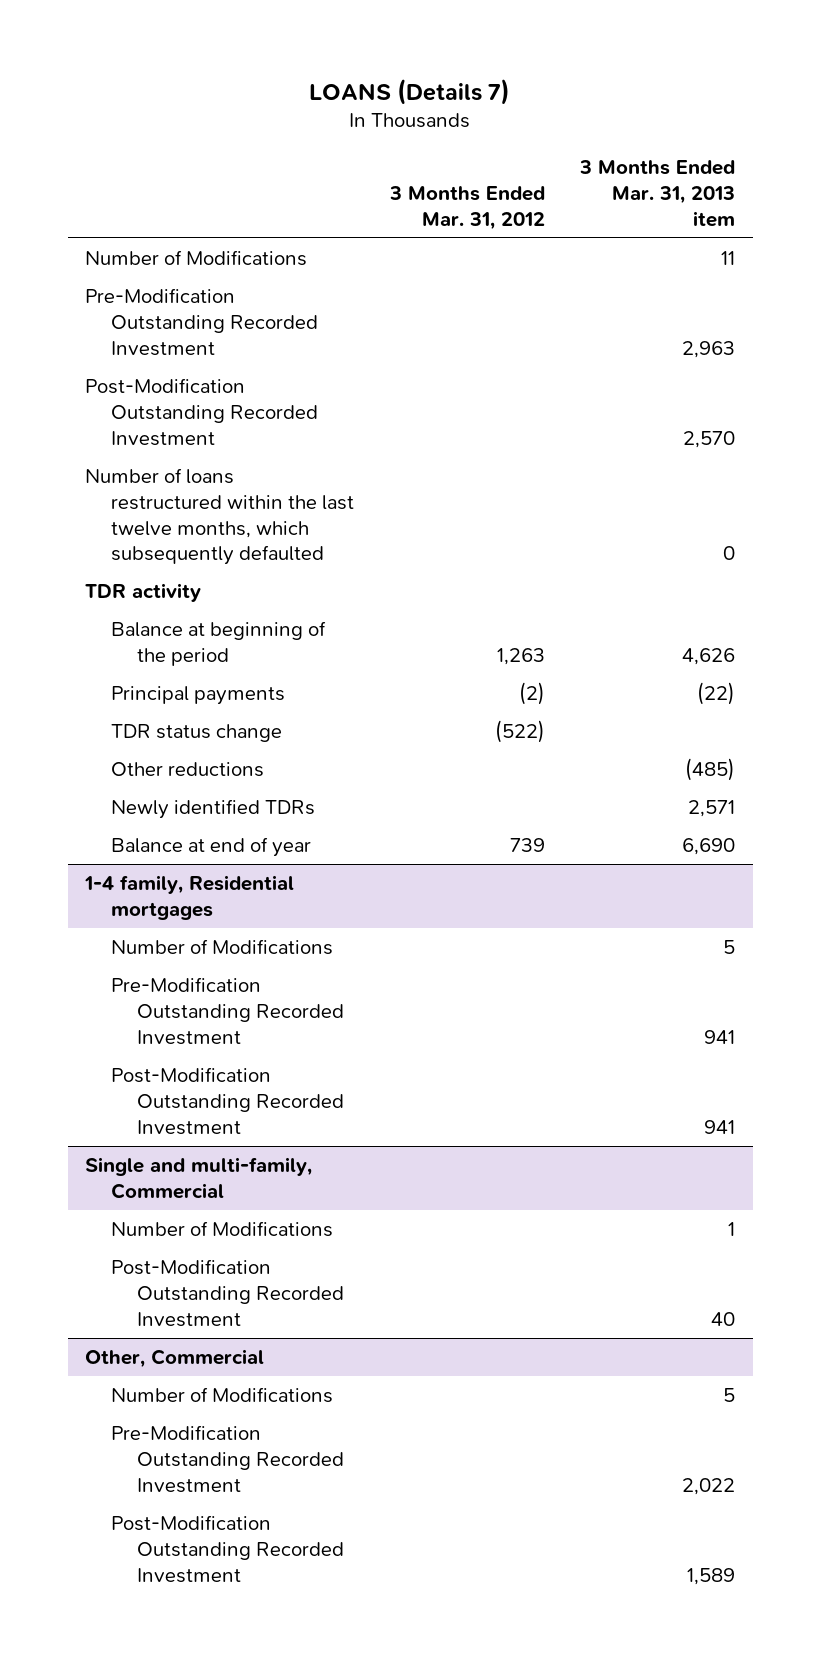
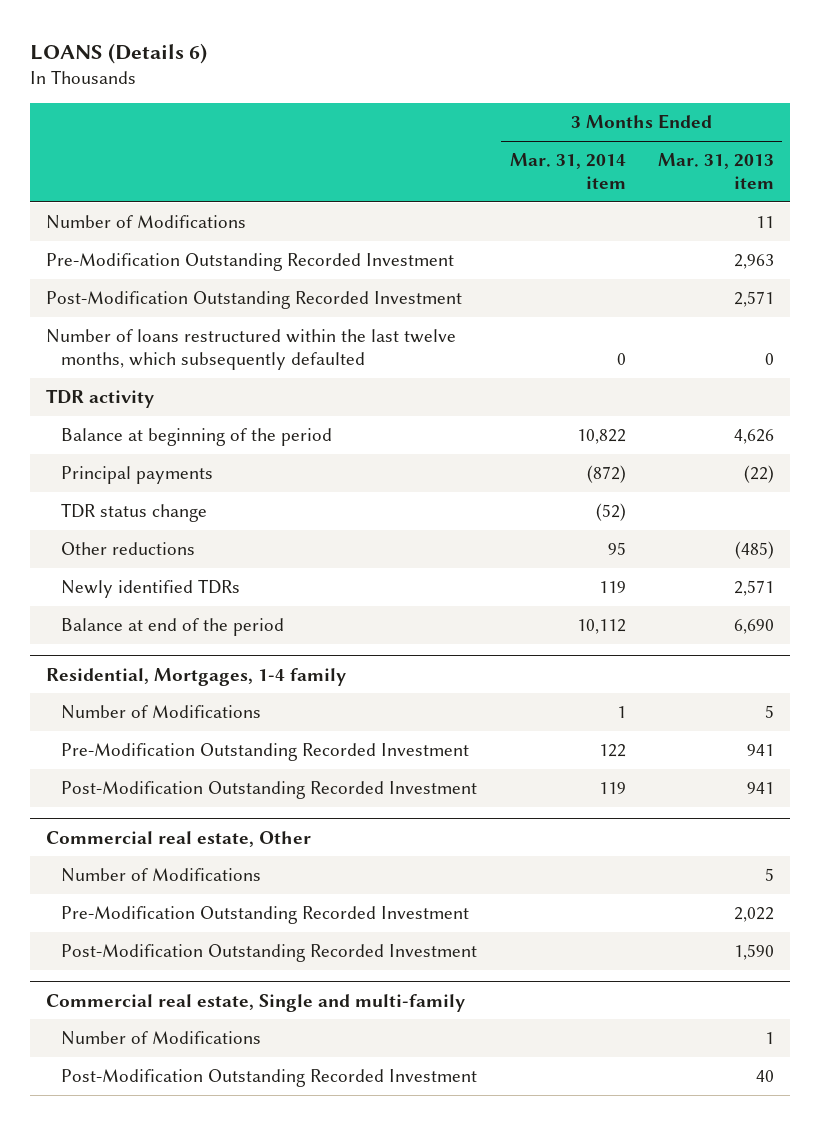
- LOANS (Details 7)
+ LOANS (Details 6)
- | 3 Months Ended Mar. 31, 2012 | 3 Months Ended Mar. 31, 2013 item
+ | 3 Months Ended Mar. 31, 2014 item | 3 Months Ended Mar. 31, 2013 item
- Post-Modification Outstanding Recorded Investment | | 2,570
+ Post-Modification Outstanding Recorded Investment | | 2,571
- Balance at end of year | 739 | 6,690
- 1-4 family, Residential mortgages
+ Balance at end of the period | 10,112 | 6,690
+ Residential, Mortgages, 1-4 family
- Single and multi-family, Commercial
- Number of Modifications | | 1
- Post-Modification Outstanding Recorded Investment | | 40
- Other, Commercial
+ Commercial real estate, Other
- Post-Modification Outstanding Recorded Investment | | 1,589
+ Post-Modification Outstanding Recorded Investment | | 1,590
+ Commercial real estate, Single and multi-family
+ Number of Modifications | | 1
+ Post-Modification Outstanding Recorded Investment | | 40

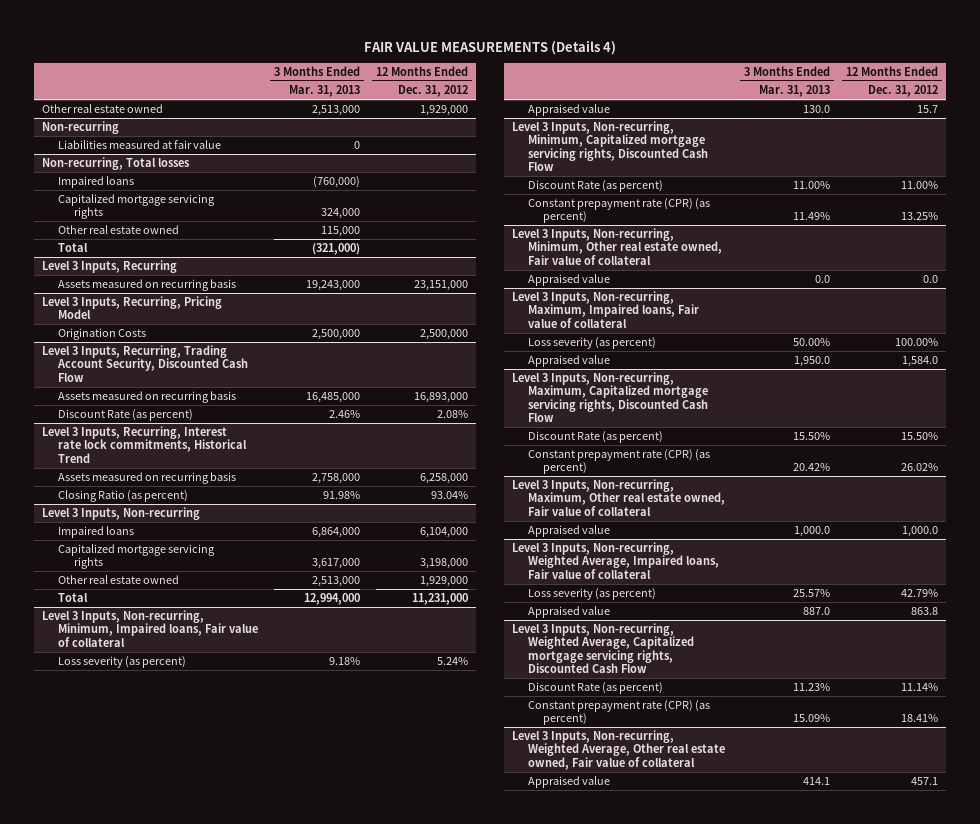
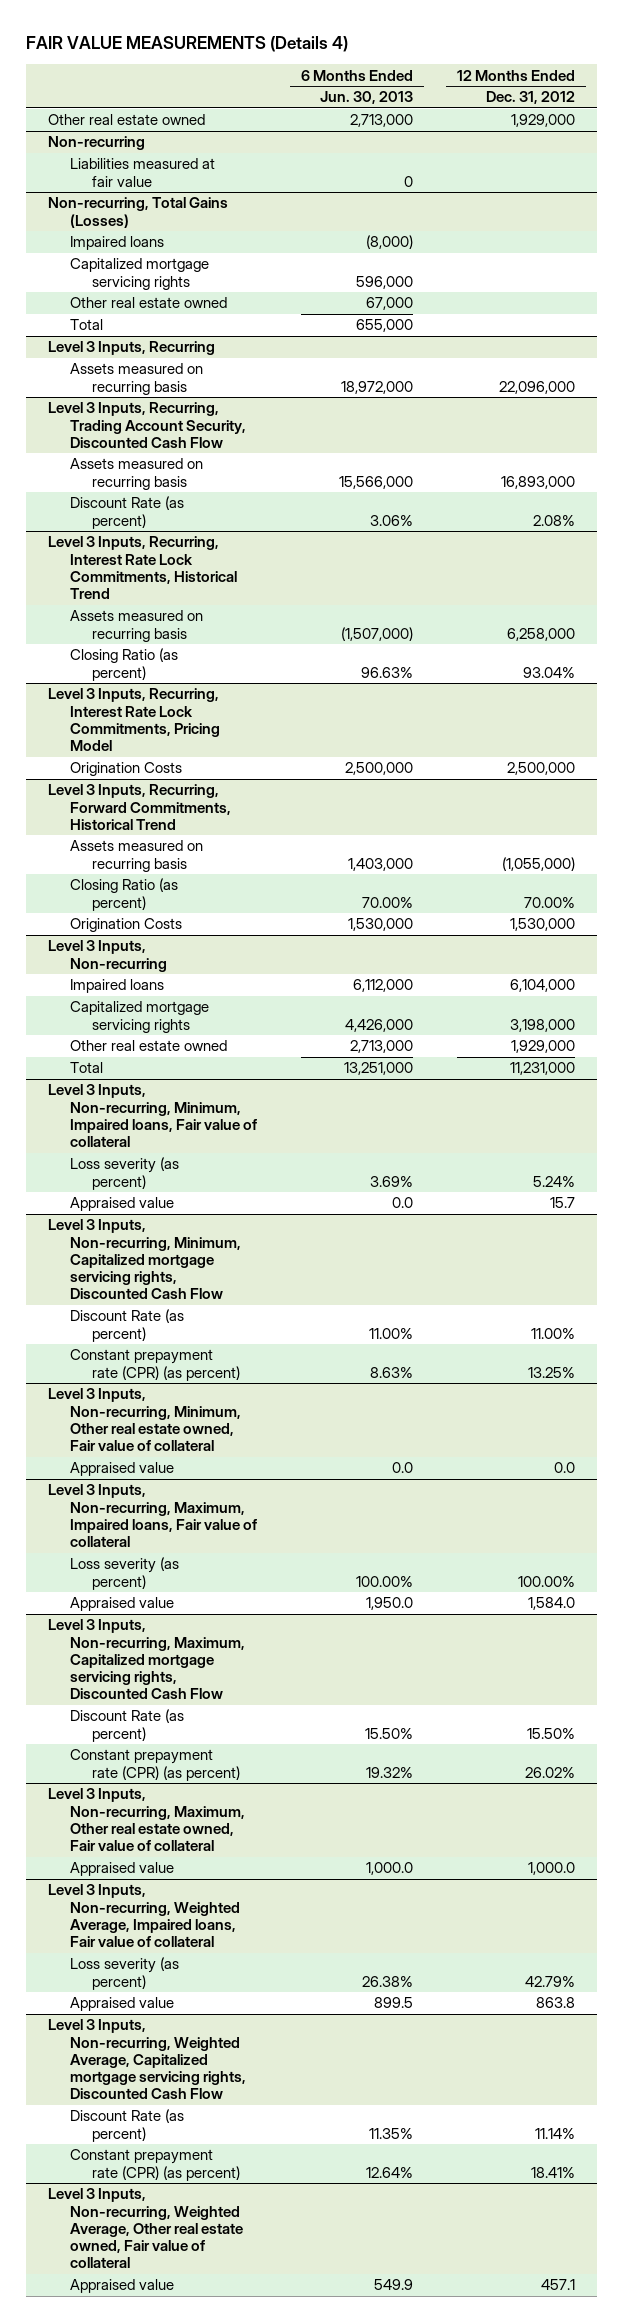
- | 3 Months Ended Mar. 31, 2013 | 12 Months Ended Dec. 31, 2012
+ | 6 Months Ended Jun. 30, 2013 | 12 Months Ended Dec. 31, 2012
- Non-recurring, Total losses
+ Non-recurring, Total Gains (Losses)
@ Level 3 Inputs, Recurring
- Assets measured on recurring basis | 19,243,000 | 23,151,000
- Level 3 Inputs, Recurring, Pricing Model
- Origination Costs | 2,500,000 | 2,500,000
@ Level 3 Inputs, Recurring
+ Assets measured on recurring basis | 18,972,000 | 22,096,000
- Level 3 Inputs, Recurring, Interest rate lock commitments, Historical Trend
+ Level 3 Inputs, Recurring, Interest Rate Lock Commitments, Historical Trend
+ Level 3 Inputs, Recurring, Interest Rate Lock Commitments, Pricing Model
+ Origination Costs | 2,500,000 | 2,500,000
+ Level 3 Inputs, Recurring, Forward Commitments, Historical Trend
+ Assets measured on recurring basis | 1,403,000 | (1,055,000)
+ Closing Ratio (as percent) | 70.00% | 70.00%
+ Origination Costs | 1,530,000 | 1,530,000

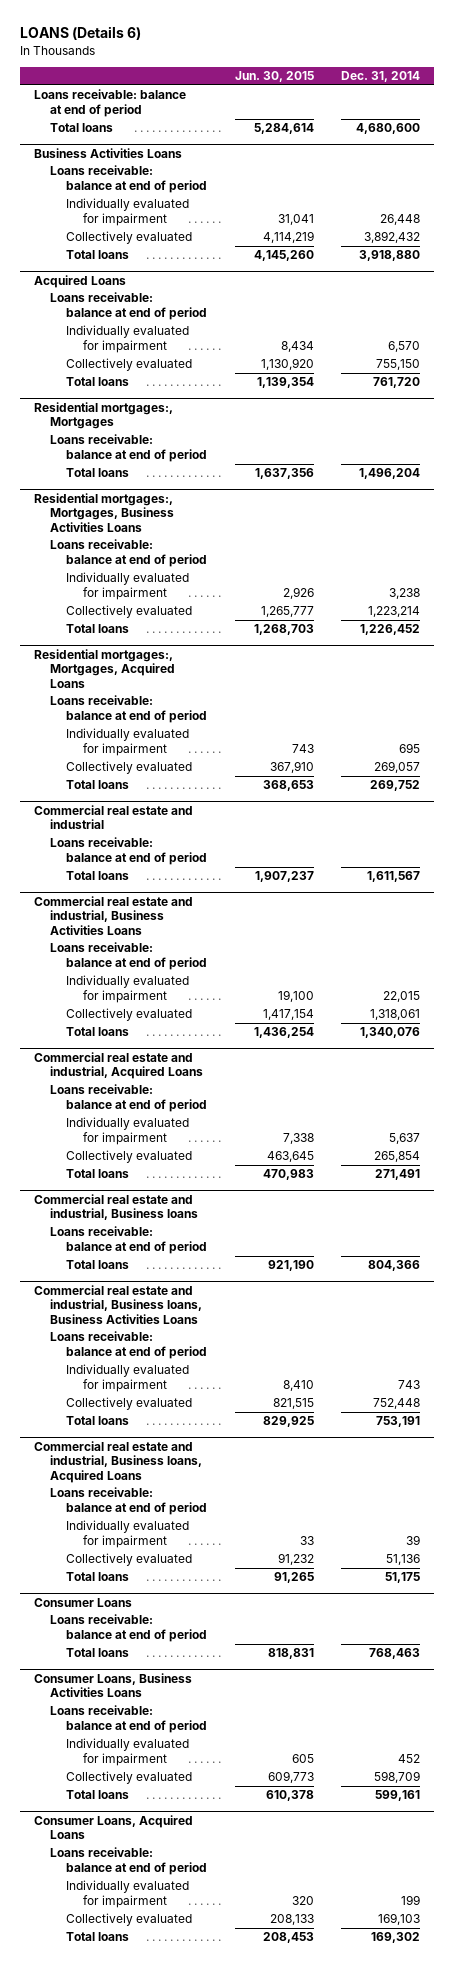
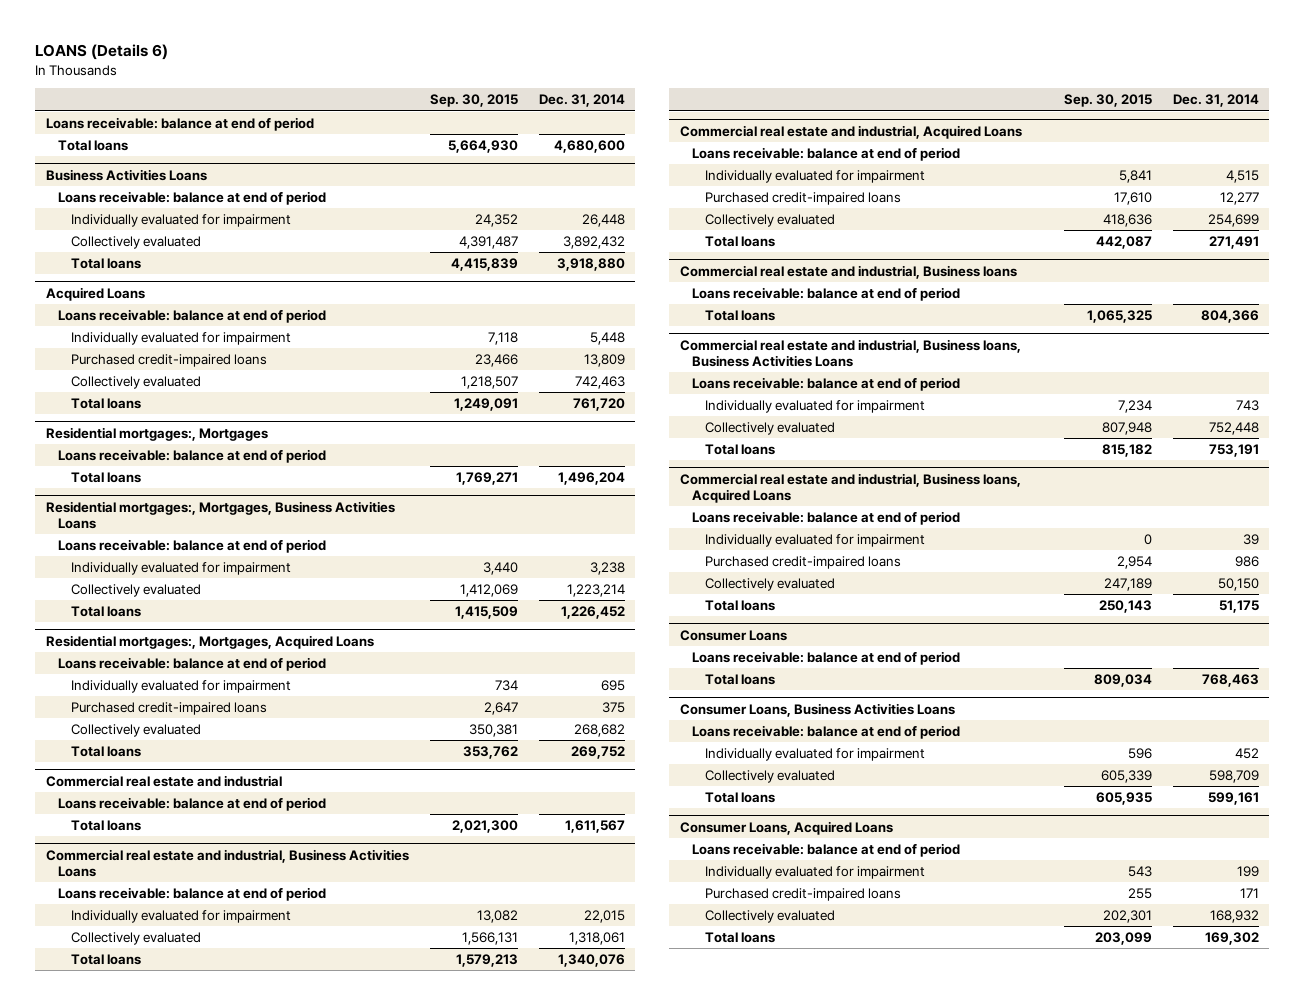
- | Jun. 30, 2015 | Dec. 31, 2014
+ | Sep. 30, 2015 | Dec. 31, 2014
@ Acquired Loans
- Individually evaluated for impairment | 8,434 | 6,570
- Collectively evaluated | 1,130,920 | 755,150
+ Individually evaluated for impairment | 7,118 | 5,448
+ Purchased credit-impaired loans | 23,466 | 13,809
+ Collectively evaluated | 1,218,507 | 742,463
@ Residential mortgages:, Mortgages, Acquired Loans
- Collectively evaluated | 367,910 | 269,057
+ Purchased credit-impaired loans | 2,647 | 375
+ Collectively evaluated | 350,381 | 268,682
@ Commercial real estate and industrial, Acquired Loans
- Individually evaluated for impairment | 7,338 | 5,637
- Collectively evaluated | 463,645 | 265,854
+ Individually evaluated for impairment | 5,841 | 4,515
+ Purchased credit-impaired loans | 17,610 | 12,277
+ Collectively evaluated | 418,636 | 254,699
@ Commercial real estate and industrial, Business loans, Acquired Loans
- Collectively evaluated | 91,232 | 51,136
+ Purchased credit-impaired loans | 2,954 | 986
+ Collectively evaluated | 247,189 | 50,150
@ Consumer Loans, Acquired Loans
- Collectively evaluated | 208,133 | 169,103
+ Purchased credit-impaired loans | 255 | 171
+ Collectively evaluated | 202,301 | 168,932

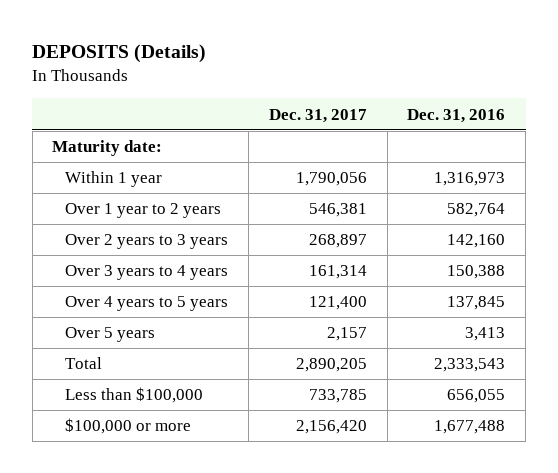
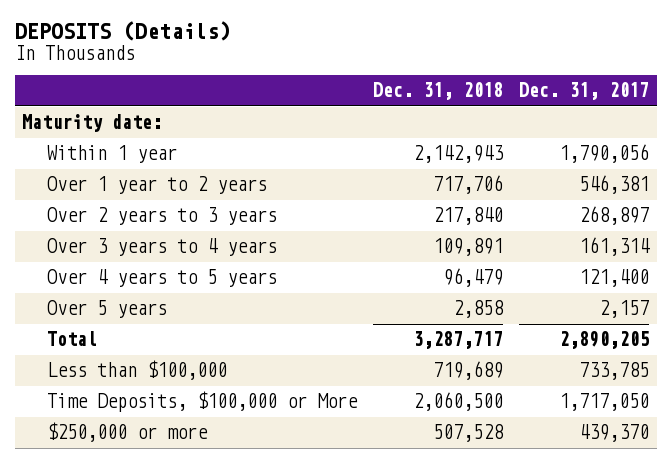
- | Dec. 31, 2017 | Dec. 31, 2016
+ | Dec. 31, 2018 | Dec. 31, 2017
- $100,000 or more | 2,156,420 | 1,677,488
+ Time Deposits, $100,000 or More | 2,060,500 | 1,717,050
+ $250,000 or more | 507,528 | 439,370

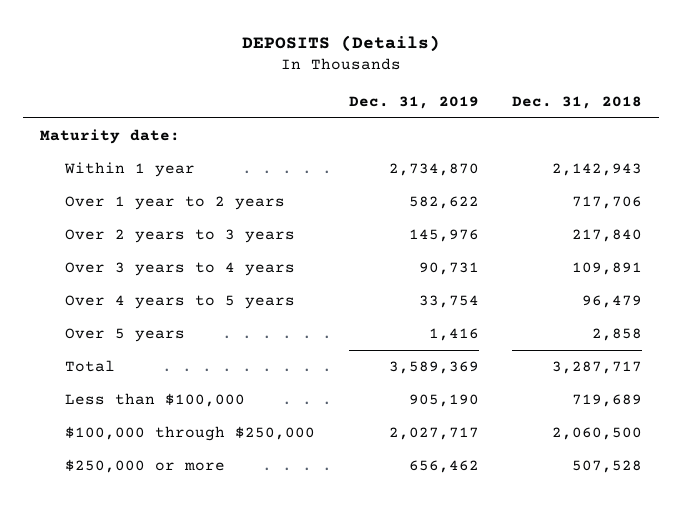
- | Dec. 31, 2018 | Dec. 31, 2017
+ | Dec. 31, 2019 | Dec. 31, 2018
- Time Deposits, $100,000 or More | 2,060,500 | 1,717,050
+ $100,000 through $250,000 | 2,027,717 | 2,060,500

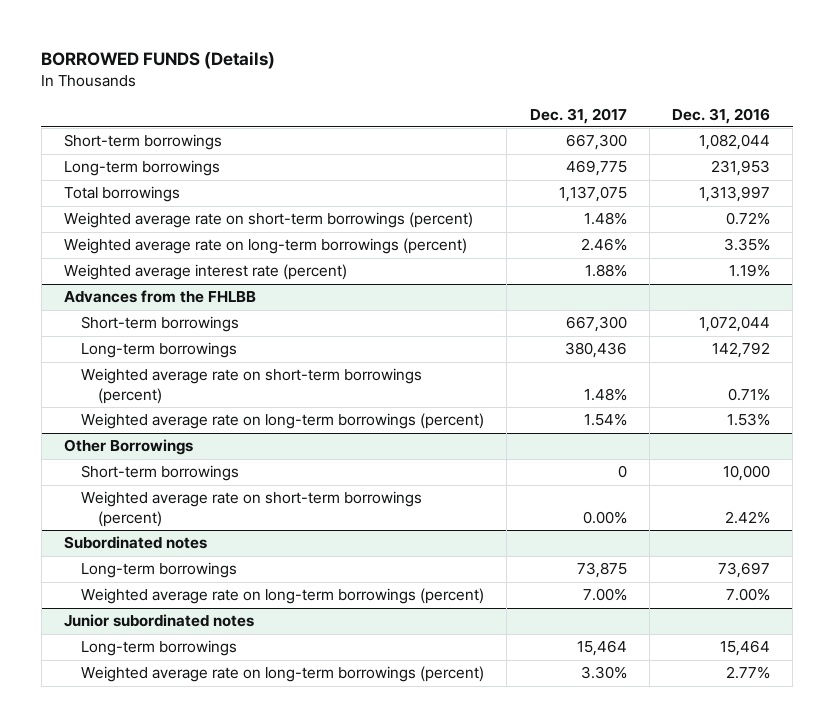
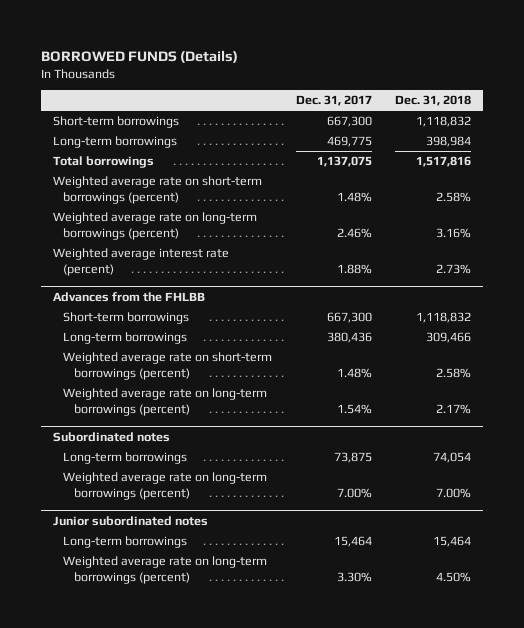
- | Dec. 31, 2017 | Dec. 31, 2016
+ | Dec. 31, 2017 | Dec. 31, 2018
- Other Borrowings
- Short-term borrowings | 0 | 10,000
- Weighted average rate on short-term borrowings (percent) | 0.00% | 2.42%

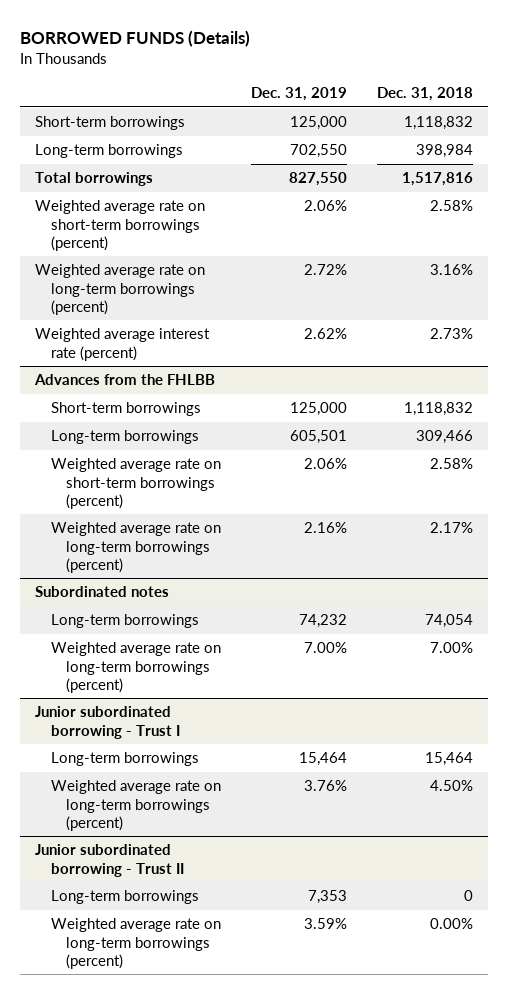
- | Dec. 31, 2017 | Dec. 31, 2018
+ | Dec. 31, 2019 | Dec. 31, 2018
- Junior subordinated notes
+ Junior subordinated borrowing - Trust I
+ Junior subordinated borrowing - Trust II
+ Long-term borrowings | 7,353 | 0
+ Weighted average rate on long-term borrowings (percent) | 3.59% | 0.00%

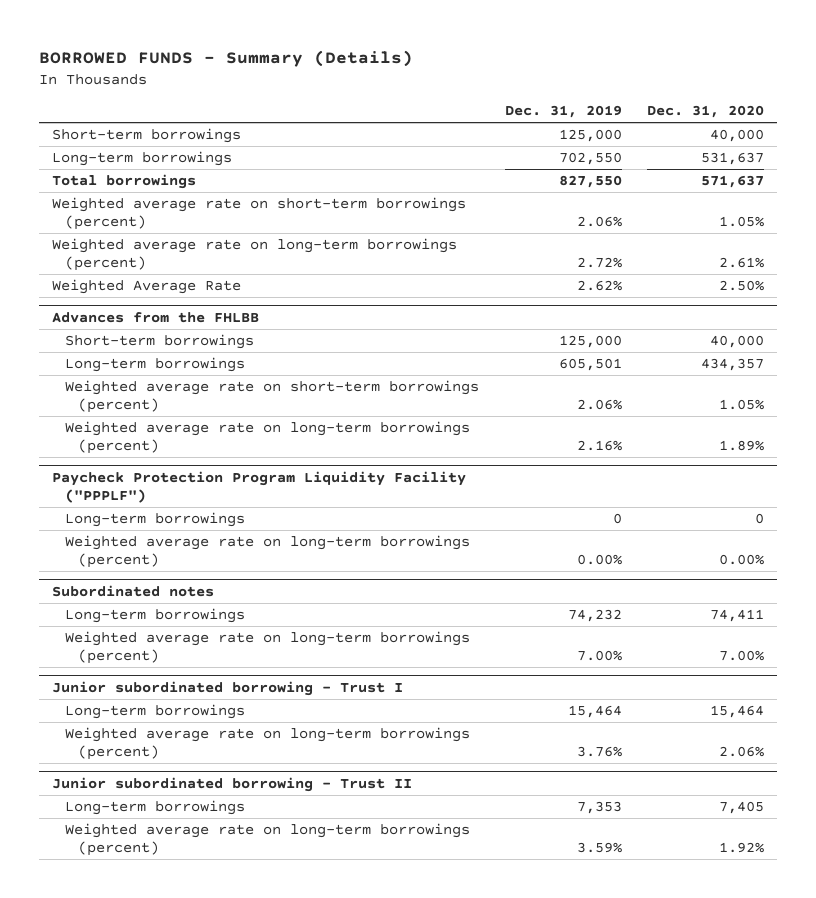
- BORROWED FUNDS (Details)
+ BORROWED FUNDS - Summary (Details)
- | Dec. 31, 2019 | Dec. 31, 2018
+ | Dec. 31, 2019 | Dec. 31, 2020
- Weighted average interest rate (percent) | 2.62% | 2.73%
+ Weighted Average Rate | 2.62% | 2.50%
+ Paycheck Protection Program Liquidity Facility ("PPPLF")
+ Long-term borrowings | 0 | 0
+ Weighted average rate on long-term borrowings (percent) | 0.00% | 0.00%

